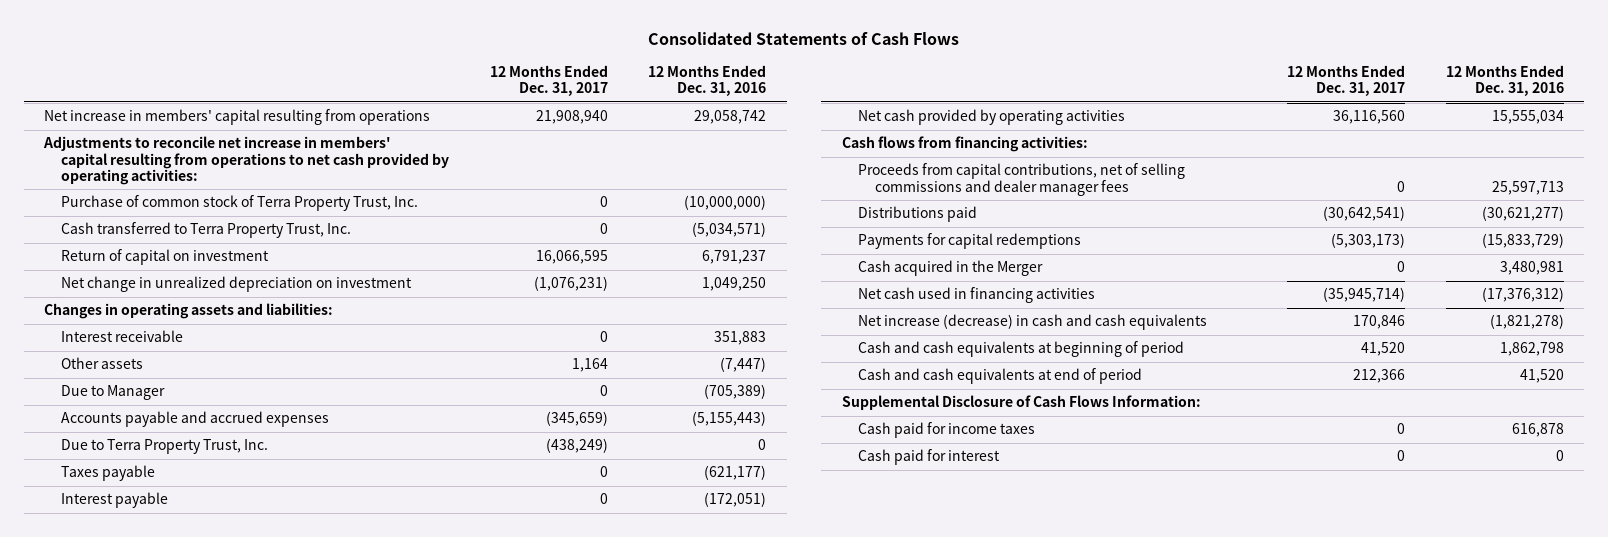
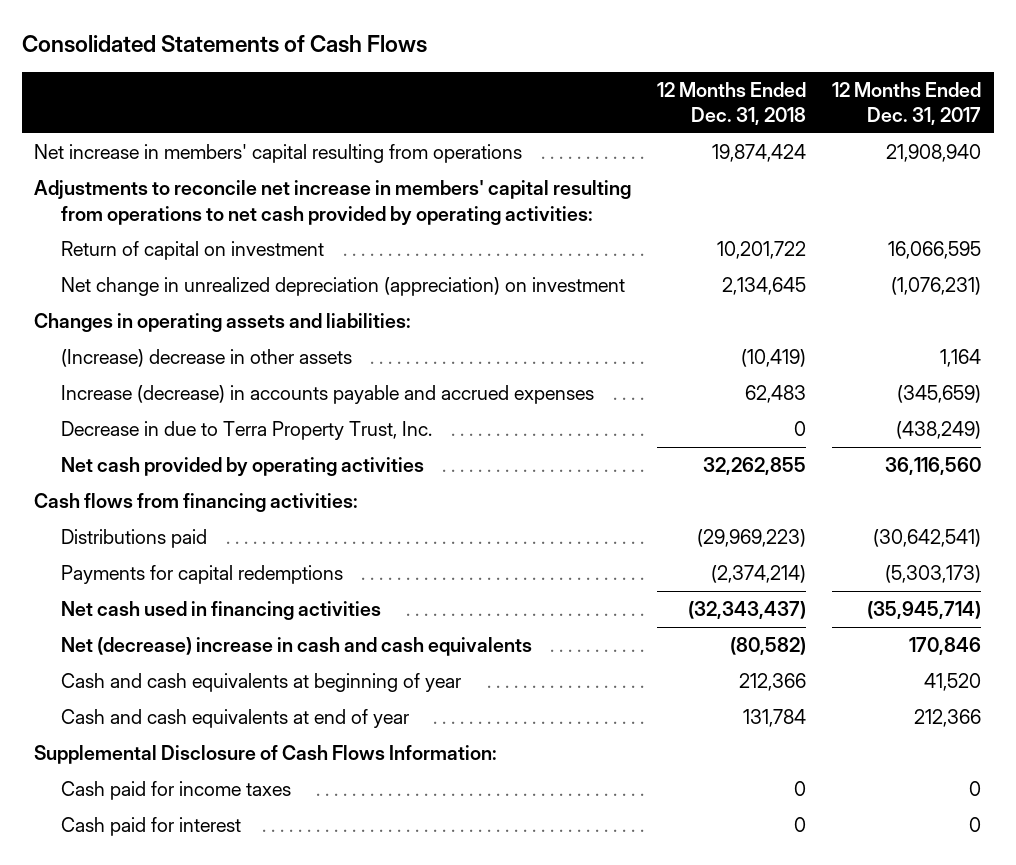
- | 12 Months Ended Dec. 31, 2017 | 12 Months Ended Dec. 31, 2016
+ | 12 Months Ended Dec. 31, 2018 | 12 Months Ended Dec. 31, 2017
- Purchase of common stock of Terra Property Trust, Inc. | 0 | (10,000,000)
- Cash transferred to Terra Property Trust, Inc. | 0 | (5,034,571)
- Net change in unrealized depreciation on investment | (1,076,231) | 1,049,250
+ Net change in unrealized depreciation (appreciation) on investment | 2,134,645 | (1,076,231)
- Interest receivable | 0 | 351,883
- Other assets | 1,164 | (7,447)
- Due to Manager | 0 | (705,389)
- Accounts payable and accrued expenses | (345,659) | (5,155,443)
- Due to Terra Property Trust, Inc. | (438,249) | 0
- Taxes payable | 0 | (621,177)
- Interest payable | 0 | (172,051)
+ (Increase) decrease in other assets | (10,419) | 1,164
+ Increase (decrease) in accounts payable and accrued expenses | 62,483 | (345,659)
+ Decrease in due to Terra Property Trust, Inc. | 0 | (438,249)
- Proceeds from capital contributions, net of selling commissions and dealer manager fees | 0 | 25,597,713
- Cash acquired in the Merger | 0 | 3,480,981
- Net increase (decrease) in cash and cash equivalents | 170,846 | (1,821,278)
- Cash and cash equivalents at beginning of period | 41,520 | 1,862,798
- Cash and cash equivalents at end of period | 212,366 | 41,520
+ Net (decrease) increase in cash and cash equivalents | (80,582) | 170,846
+ Cash and cash equivalents at beginning of year | 212,366 | 41,520
+ Cash and cash equivalents at end of year | 131,784 | 212,366

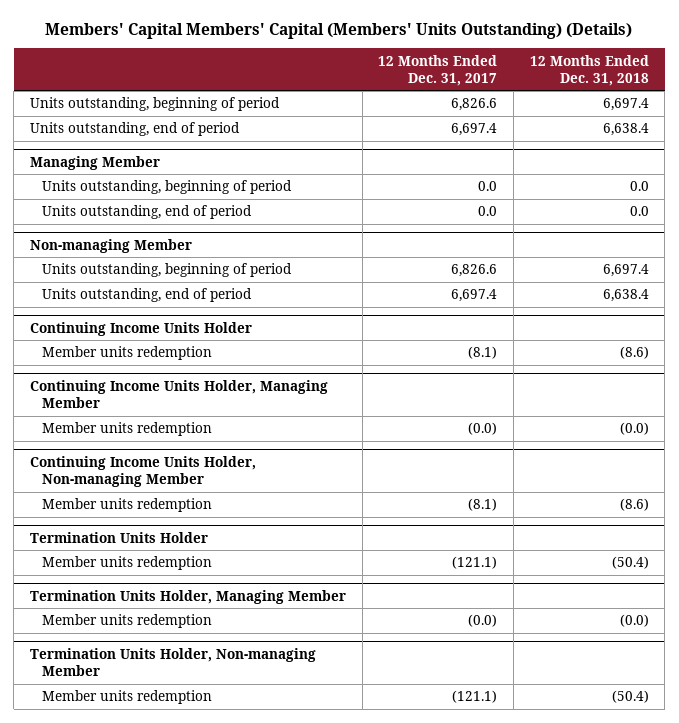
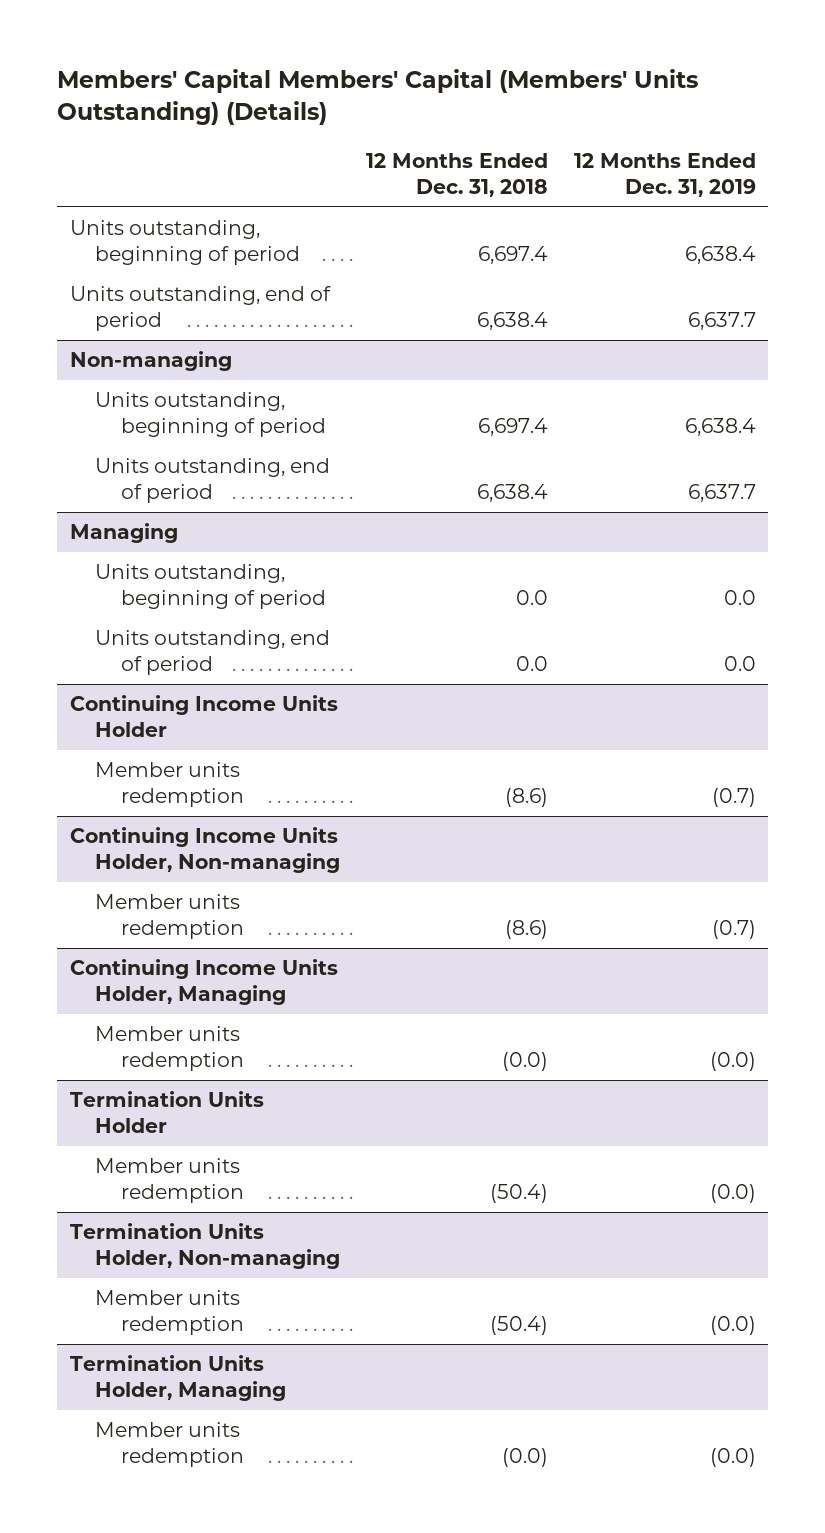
- | 12 Months Ended Dec. 31, 2017 | 12 Months Ended Dec. 31, 2018
+ | 12 Months Ended Dec. 31, 2018 | 12 Months Ended Dec. 31, 2019
- Managing Member
- Units outstanding, beginning of period | 0.0 | 0.0
- Units outstanding, end of period | 0.0 | 0.0
- Non-managing Member
+ Non-managing
+ Managing
+ Units outstanding, beginning of period | 0.0 | 0.0
+ Units outstanding, end of period | 0.0 | 0.0
- Continuing Income Units Holder, Managing Member
- Member units redemption | (0.0) | (0.0)
- Continuing Income Units Holder, Non-managing Member
+ Continuing Income Units Holder, Non-managing
+ Continuing Income Units Holder, Managing
+ Member units redemption | (0.0) | (0.0)
- Termination Units Holder, Managing Member
- Member units redemption | (0.0) | (0.0)
- Termination Units Holder, Non-managing Member
+ Termination Units Holder, Non-managing
+ Termination Units Holder, Managing
+ Member units redemption | (0.0) | (0.0)

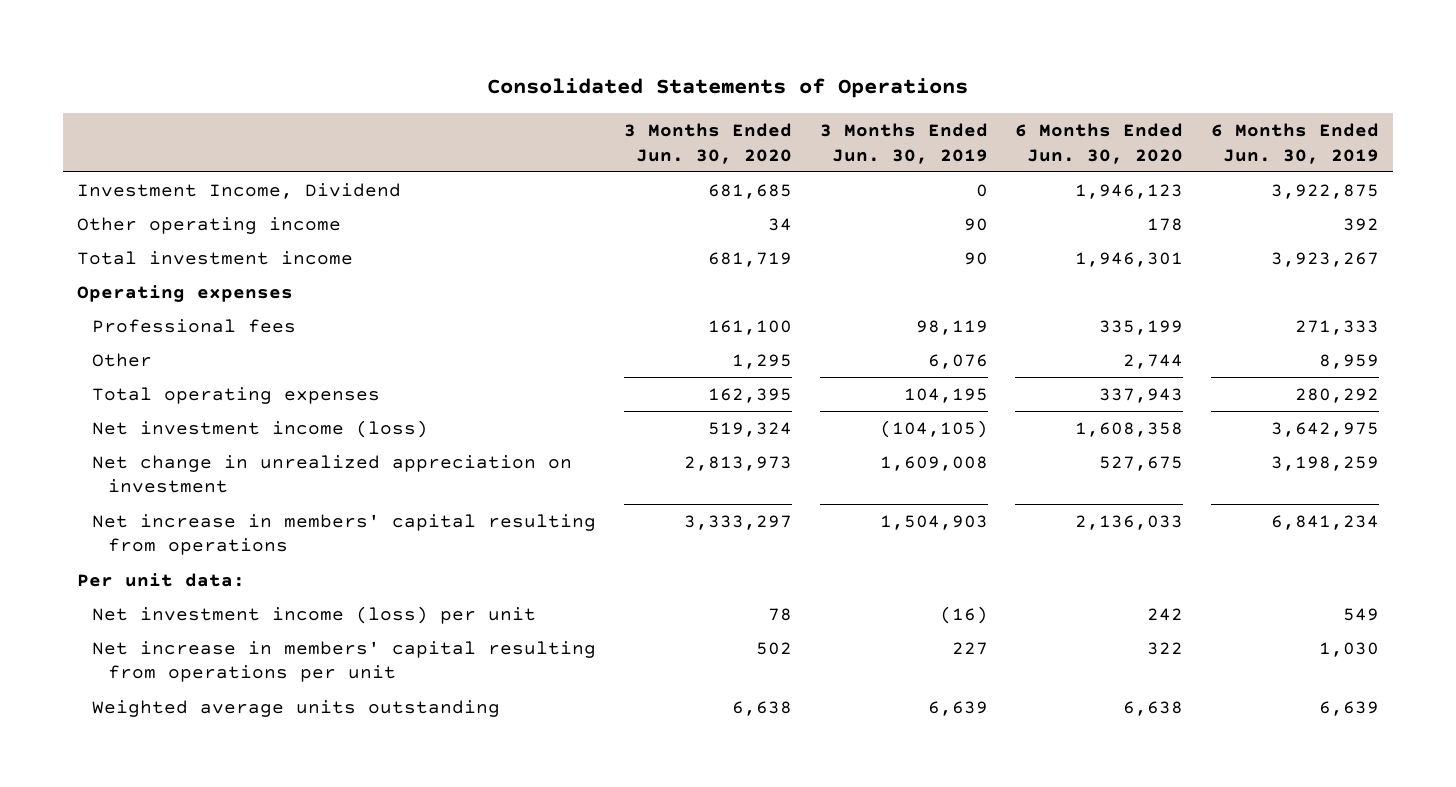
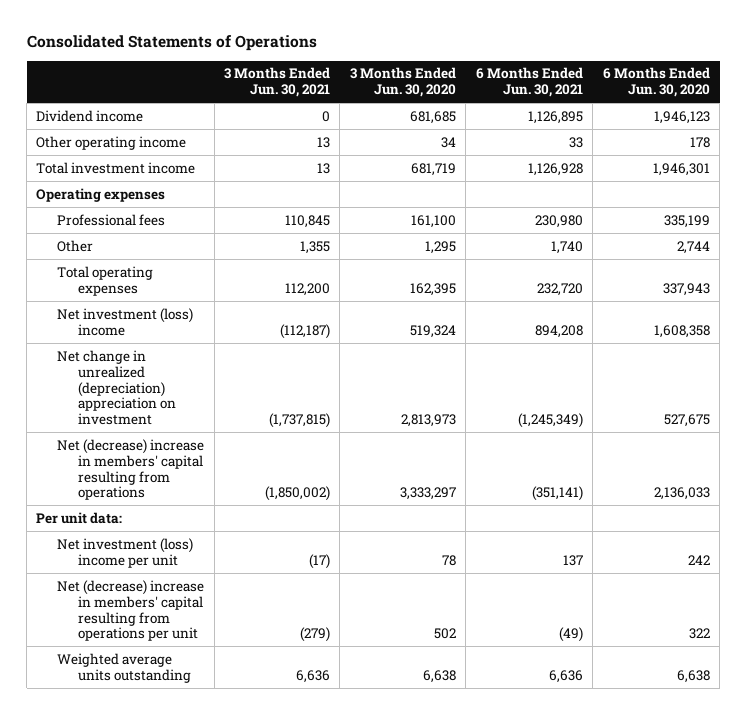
- | 3 Months Ended Jun. 30, 2020 | 3 Months Ended Jun. 30, 2019 | 6 Months Ended Jun. 30, 2020 | 6 Months Ended Jun. 30, 2019
+ | 3 Months Ended Jun. 30, 2021 | 3 Months Ended Jun. 30, 2020 | 6 Months Ended Jun. 30, 2021 | 6 Months Ended Jun. 30, 2020
- Investment Income, Dividend | 681,685 | 0 | 1,946,123 | 3,922,875
+ Dividend income | 0 | 681,685 | 1,126,895 | 1,946,123
- Net investment income (loss) | 519,324 | (104,105) | 1,608,358 | 3,642,975
- Net change in unrealized appreciation on investment | 2,813,973 | 1,609,008 | 527,675 | 3,198,259
- Net increase in members' capital resulting from operations | 3,333,297 | 1,504,903 | 2,136,033 | 6,841,234
+ Net investment (loss) income | (112,187) | 519,324 | 894,208 | 1,608,358
+ Net change in unrealized (depreciation) appreciation on investment | (1,737,815) | 2,813,973 | (1,245,349) | 527,675
+ Net (decrease) increase in members' capital resulting from operations | (1,850,002) | 3,333,297 | (351,141) | 2,136,033
- Net investment income (loss) per unit | 78 | (16) | 242 | 549
- Net increase in members' capital resulting from operations per unit | 502 | 227 | 322 | 1,030
+ Net investment (loss) income per unit | (17) | 78 | 137 | 242
+ Net (decrease) increase in members' capital resulting from operations per unit | (279) | 502 | (49) | 322

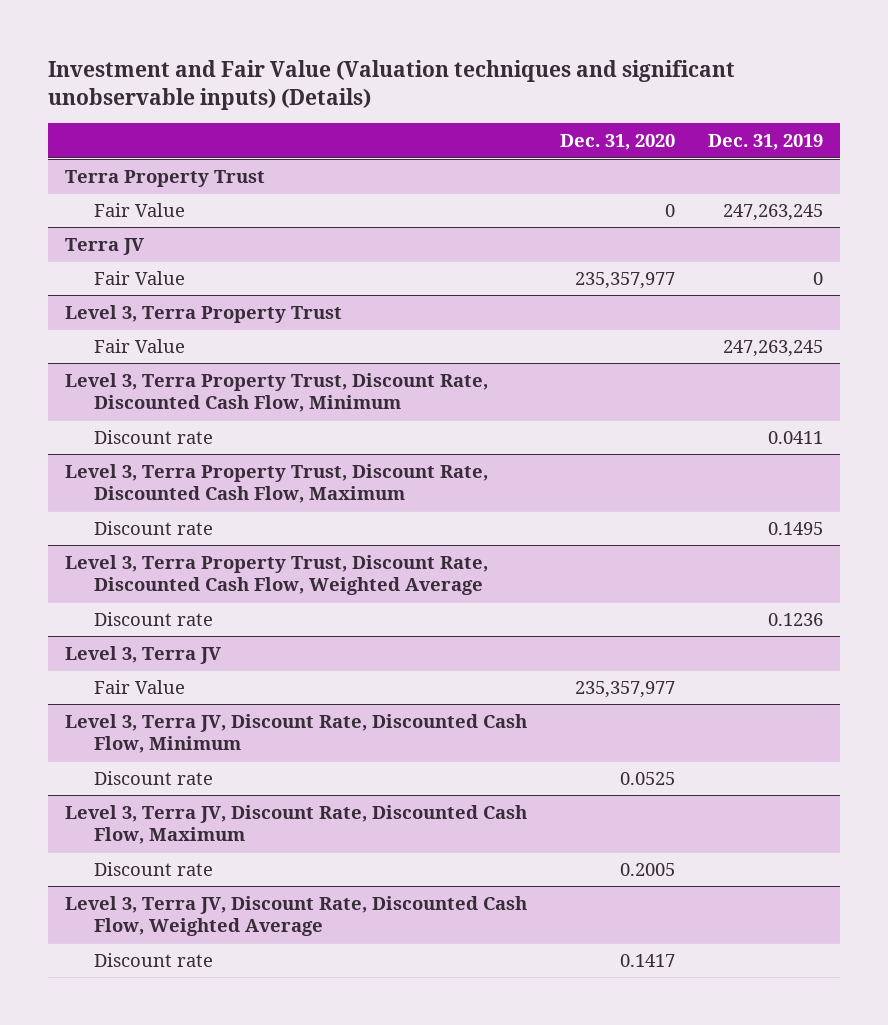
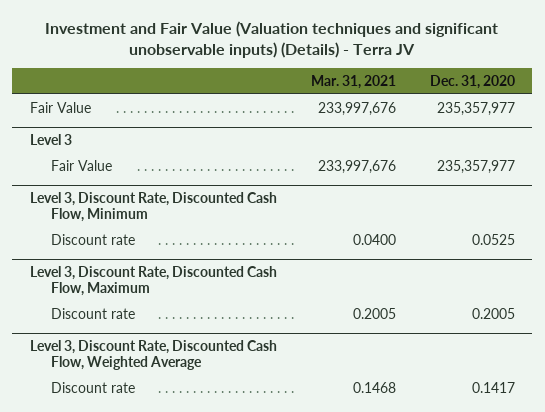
- Investment and Fair Value (Valuation techniques and significant unobservable inputs) (Details)
+ Investment and Fair Value (Valuation techniques and significant unobservable inputs) (Details) - Terra JV
- | Dec. 31, 2020 | Dec. 31, 2019
+ | Mar. 31, 2021 | Dec. 31, 2020
- Terra Property Trust
- Fair Value | 0 | 247,263,245
- Terra JV
- Level 3, Terra Property Trust
- Fair Value | | 247,263,245
- Level 3, Terra Property Trust, Discount Rate, Discounted Cash Flow, Minimum
- Discount rate | | 0.0411
- Level 3, Terra Property Trust, Discount Rate, Discounted Cash Flow, Maximum
- Discount rate | | 0.1495
- Level 3, Terra Property Trust, Discount Rate, Discounted Cash Flow, Weighted Average
- Discount rate | | 0.1236
- Level 3, Terra JV
+ Level 3
- Level 3, Terra JV, Discount Rate, Discounted Cash Flow, Minimum
+ Level 3, Discount Rate, Discounted Cash Flow, Minimum
- Level 3, Terra JV, Discount Rate, Discounted Cash Flow, Maximum
+ Level 3, Discount Rate, Discounted Cash Flow, Maximum
- Level 3, Terra JV, Discount Rate, Discounted Cash Flow, Weighted Average
+ Level 3, Discount Rate, Discounted Cash Flow, Weighted Average

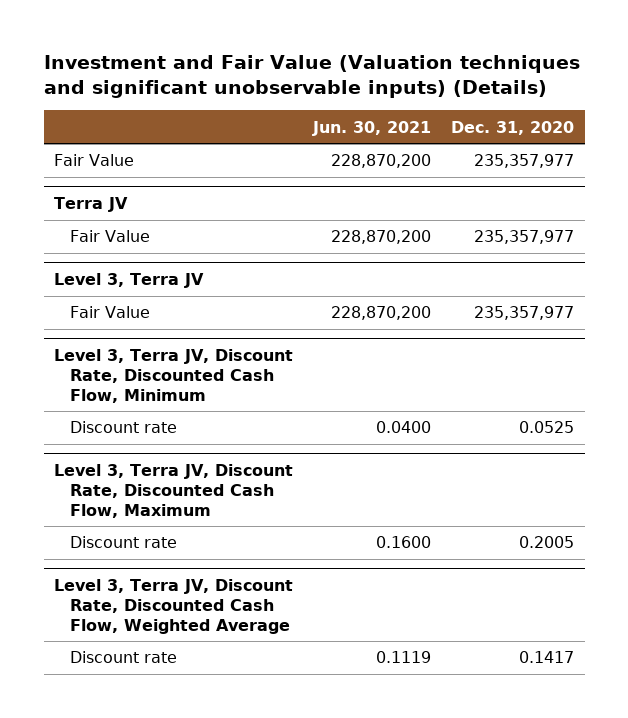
- Investment and Fair Value (Valuation techniques and significant unobservable inputs) (Details) - Terra JV
+ Investment and Fair Value (Valuation techniques and significant unobservable inputs) (Details)
- | Mar. 31, 2021 | Dec. 31, 2020
+ | Jun. 30, 2021 | Dec. 31, 2020
- Level 3
+ Terra JV
- Level 3, Discount Rate, Discounted Cash Flow, Minimum
+ Level 3, Terra JV
+ Fair Value | 228,870,200 | 235,357,977
+ Level 3, Terra JV, Discount Rate, Discounted Cash Flow, Minimum
- Level 3, Discount Rate, Discounted Cash Flow, Maximum
+ Level 3, Terra JV, Discount Rate, Discounted Cash Flow, Maximum
- Level 3, Discount Rate, Discounted Cash Flow, Weighted Average
+ Level 3, Terra JV, Discount Rate, Discounted Cash Flow, Weighted Average

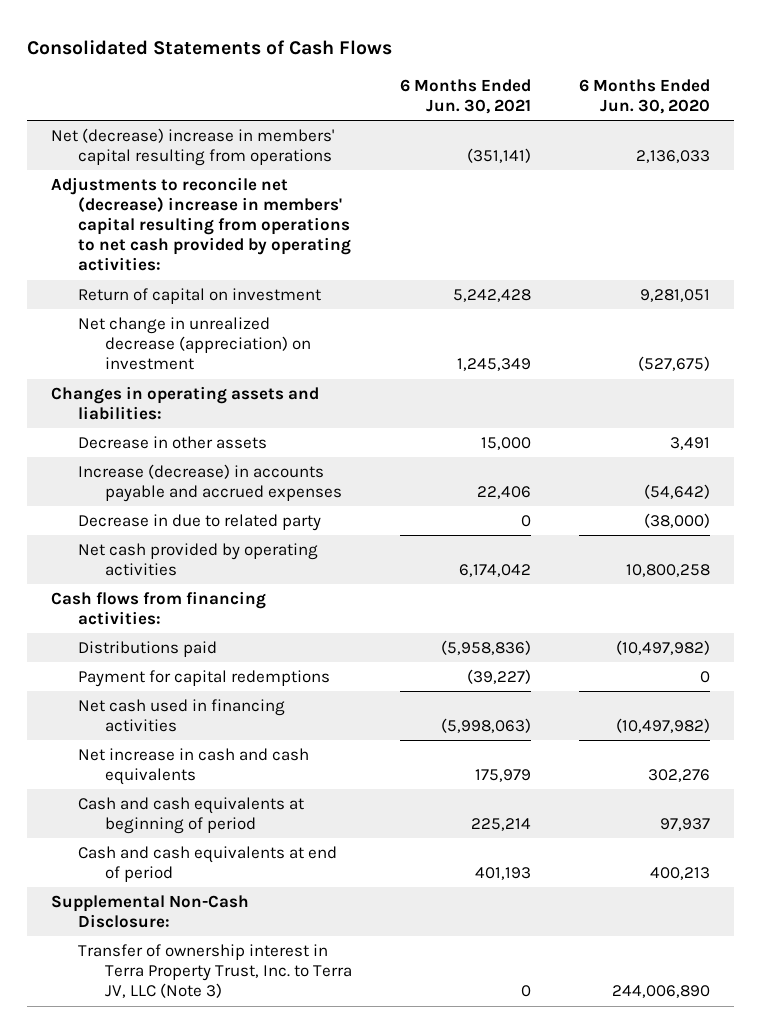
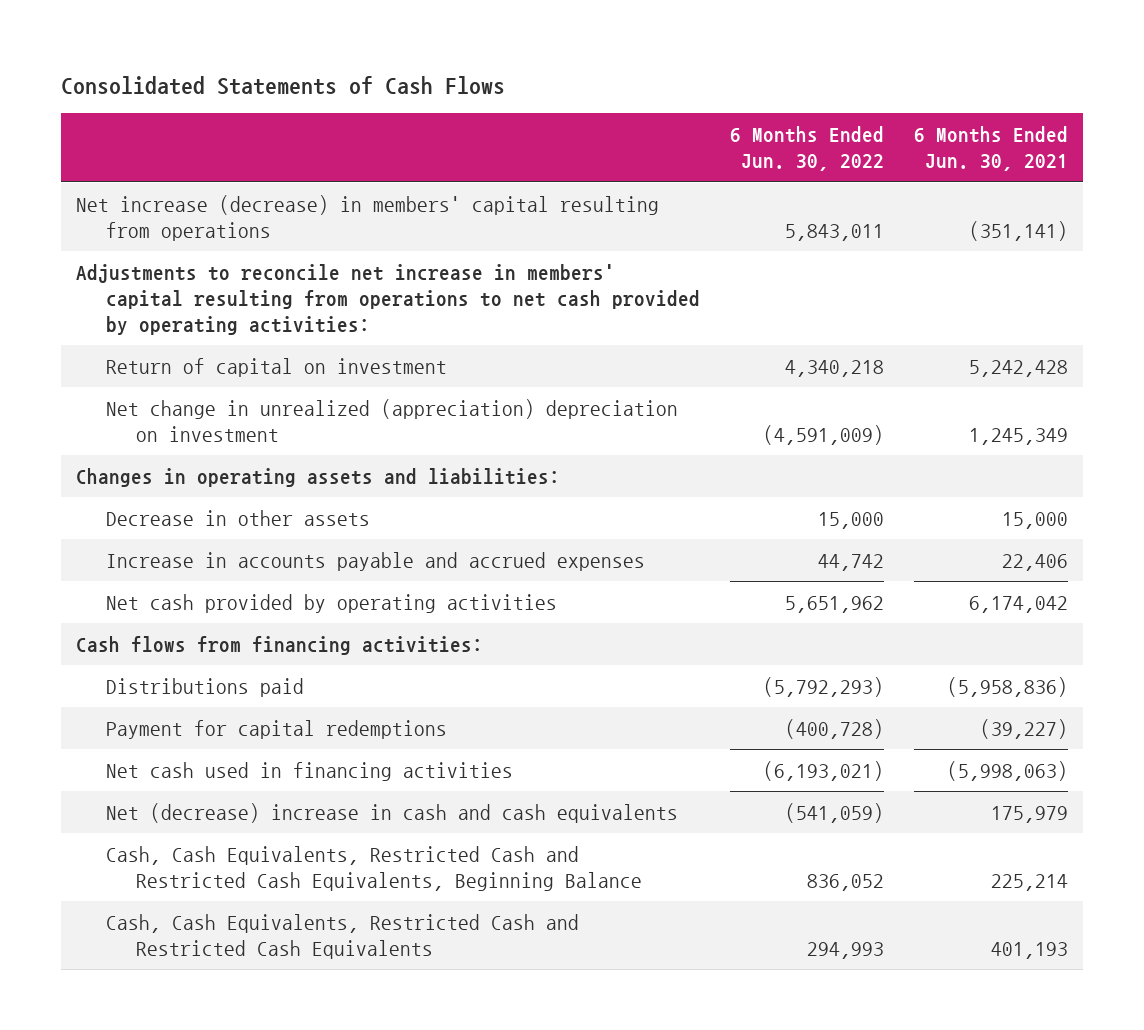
- | 6 Months Ended Jun. 30, 2021 | 6 Months Ended Jun. 30, 2020
+ | 6 Months Ended Jun. 30, 2022 | 6 Months Ended Jun. 30, 2021
- Net (decrease) increase in members' capital resulting from operations | (351,141) | 2,136,033
- Adjustments to reconcile net (decrease) increase in members' capital resulting from operations to net cash provided by operating activities:
+ Net increase (decrease) in members' capital resulting from operations | 5,843,011 | (351,141)
+ Adjustments to reconcile net increase in members' capital resulting from operations to net cash provided by operating activities:
- Net change in unrealized decrease (appreciation) on investment | 1,245,349 | (527,675)
+ Net change in unrealized (appreciation) depreciation on investment | (4,591,009) | 1,245,349
- Increase (decrease) in accounts payable and accrued expenses | 22,406 | (54,642)
- Decrease in due to related party | 0 | (38,000)
+ Increase in accounts payable and accrued expenses | 44,742 | 22,406
- Net increase in cash and cash equivalents | 175,979 | 302,276
- Cash and cash equivalents at beginning of period | 225,214 | 97,937
- Cash and cash equivalents at end of period | 401,193 | 400,213
- Supplemental Non-Cash Disclosure:
- Transfer of ownership interest in Terra Property Trust, Inc. to Terra JV, LLC (Note 3) | 0 | 244,006,890
+ Net (decrease) increase in cash and cash equivalents | (541,059) | 175,979
+ Cash, Cash Equivalents, Restricted Cash and Restricted Cash Equivalents, Beginning Balance | 836,052 | 225,214
+ Cash, Cash Equivalents, Restricted Cash and Restricted Cash Equivalents | 294,993 | 401,193

